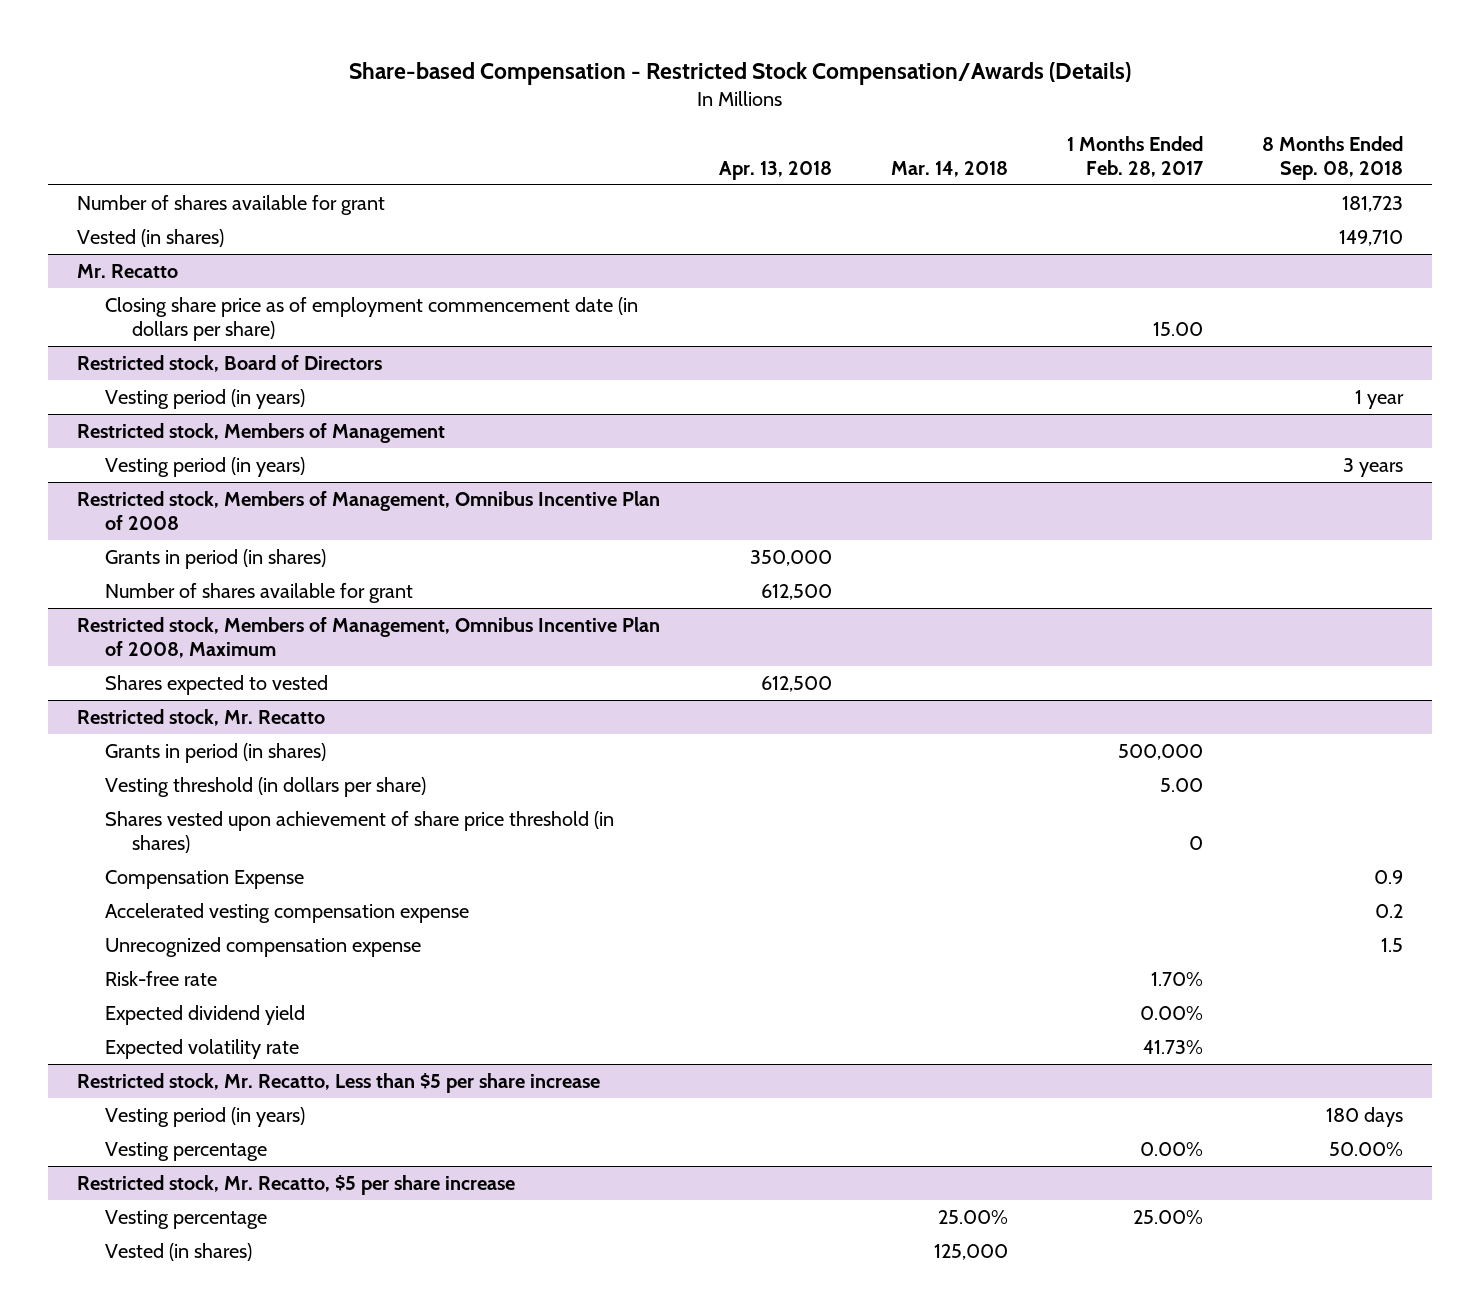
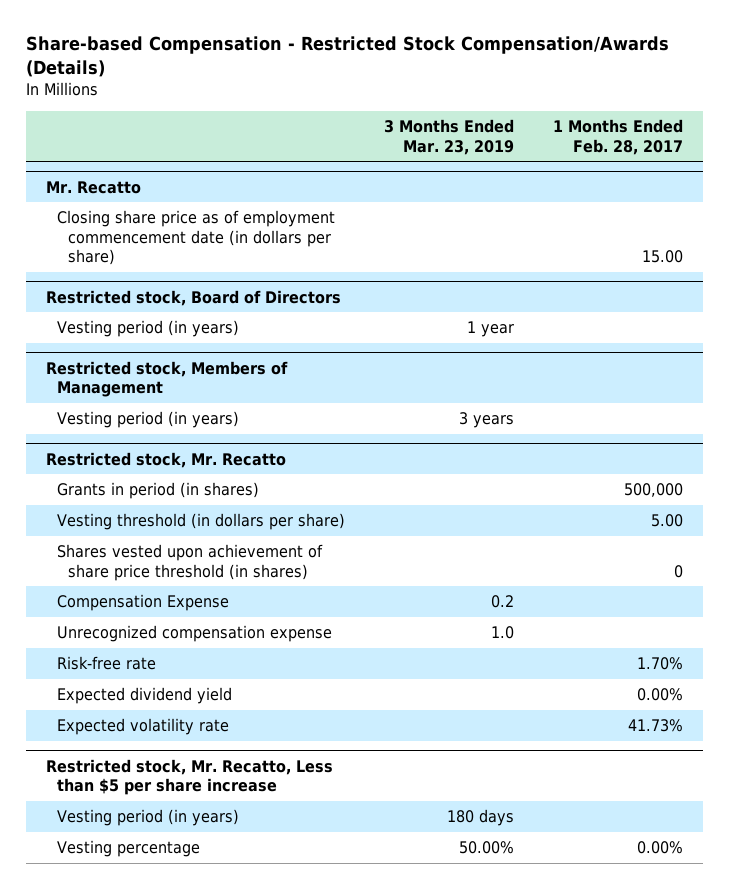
- | Apr. 13, 2018 | Mar. 14, 2018 | 1 Months Ended Feb. 28, 2017 | 8 Months Ended Sep. 08, 2018
+ | 3 Months Ended Mar. 23, 2019 | 1 Months Ended Feb. 28, 2017
- Number of shares available for grant | | | | 181,723
- Vested (in shares) | | | | 149,710
- Restricted stock, Members of Management, Omnibus Incentive Plan of 2008
- Grants in period (in shares) | 350,000 | | |
- Number of shares available for grant | 612,500 | | |
- Restricted stock, Members of Management, Omnibus Incentive Plan of 2008, Maximum
- Shares expected to vested | 612,500 | | |
@ Restricted stock, Mr. Recatto
- Accelerated vesting compensation expense | | | | 0.2
- Restricted stock, Mr. Recatto, $5 per share increase
- Vesting percentage | | 25.00% | 25.00% |
- Vested (in shares) | | 125,000 | |

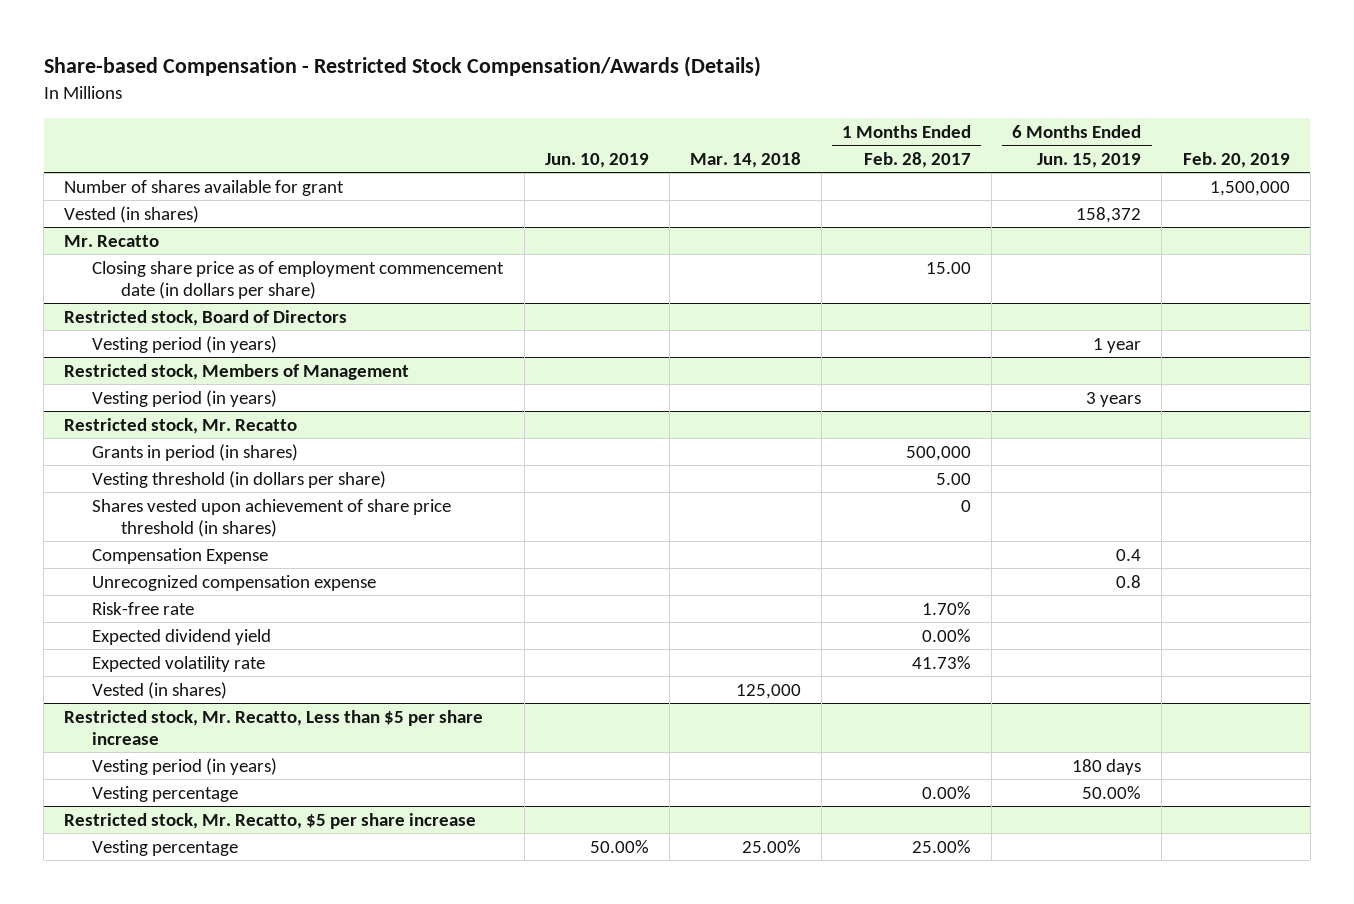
- | 3 Months Ended Mar. 23, 2019 | 1 Months Ended Feb. 28, 2017
+ | Jun. 10, 2019 | Mar. 14, 2018 | 1 Months Ended Feb. 28, 2017 | 6 Months Ended Jun. 15, 2019 | Feb. 20, 2019
+ Number of shares available for grant | | | | | 1,500,000
+ Vested (in shares) | | | | 158,372 |
@ Restricted stock, Mr. Recatto
+ Vested (in shares) | | 125,000 | | |
+ Restricted stock, Mr. Recatto, $5 per share increase
+ Vesting percentage | 50.00% | 25.00% | 25.00% | |

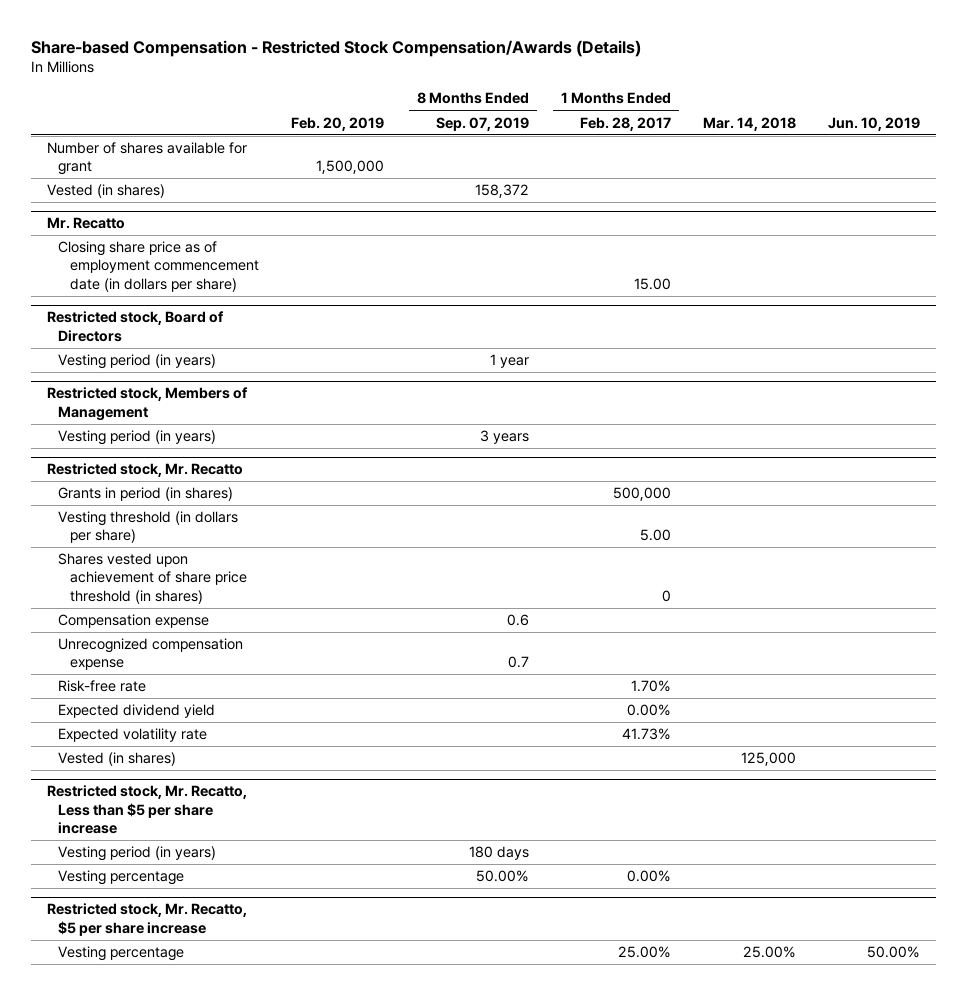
- | Jun. 10, 2019 | Mar. 14, 2018 | 1 Months Ended Feb. 28, 2017 | 6 Months Ended Jun. 15, 2019 | Feb. 20, 2019
+ | Feb. 20, 2019 | 8 Months Ended Sep. 07, 2019 | 1 Months Ended Feb. 28, 2017 | Mar. 14, 2018 | Jun. 10, 2019
@ Restricted stock, Mr. Recatto
- Compensation Expense | | | | 0.4 |
+ Compensation expense | | 0.6 | | |

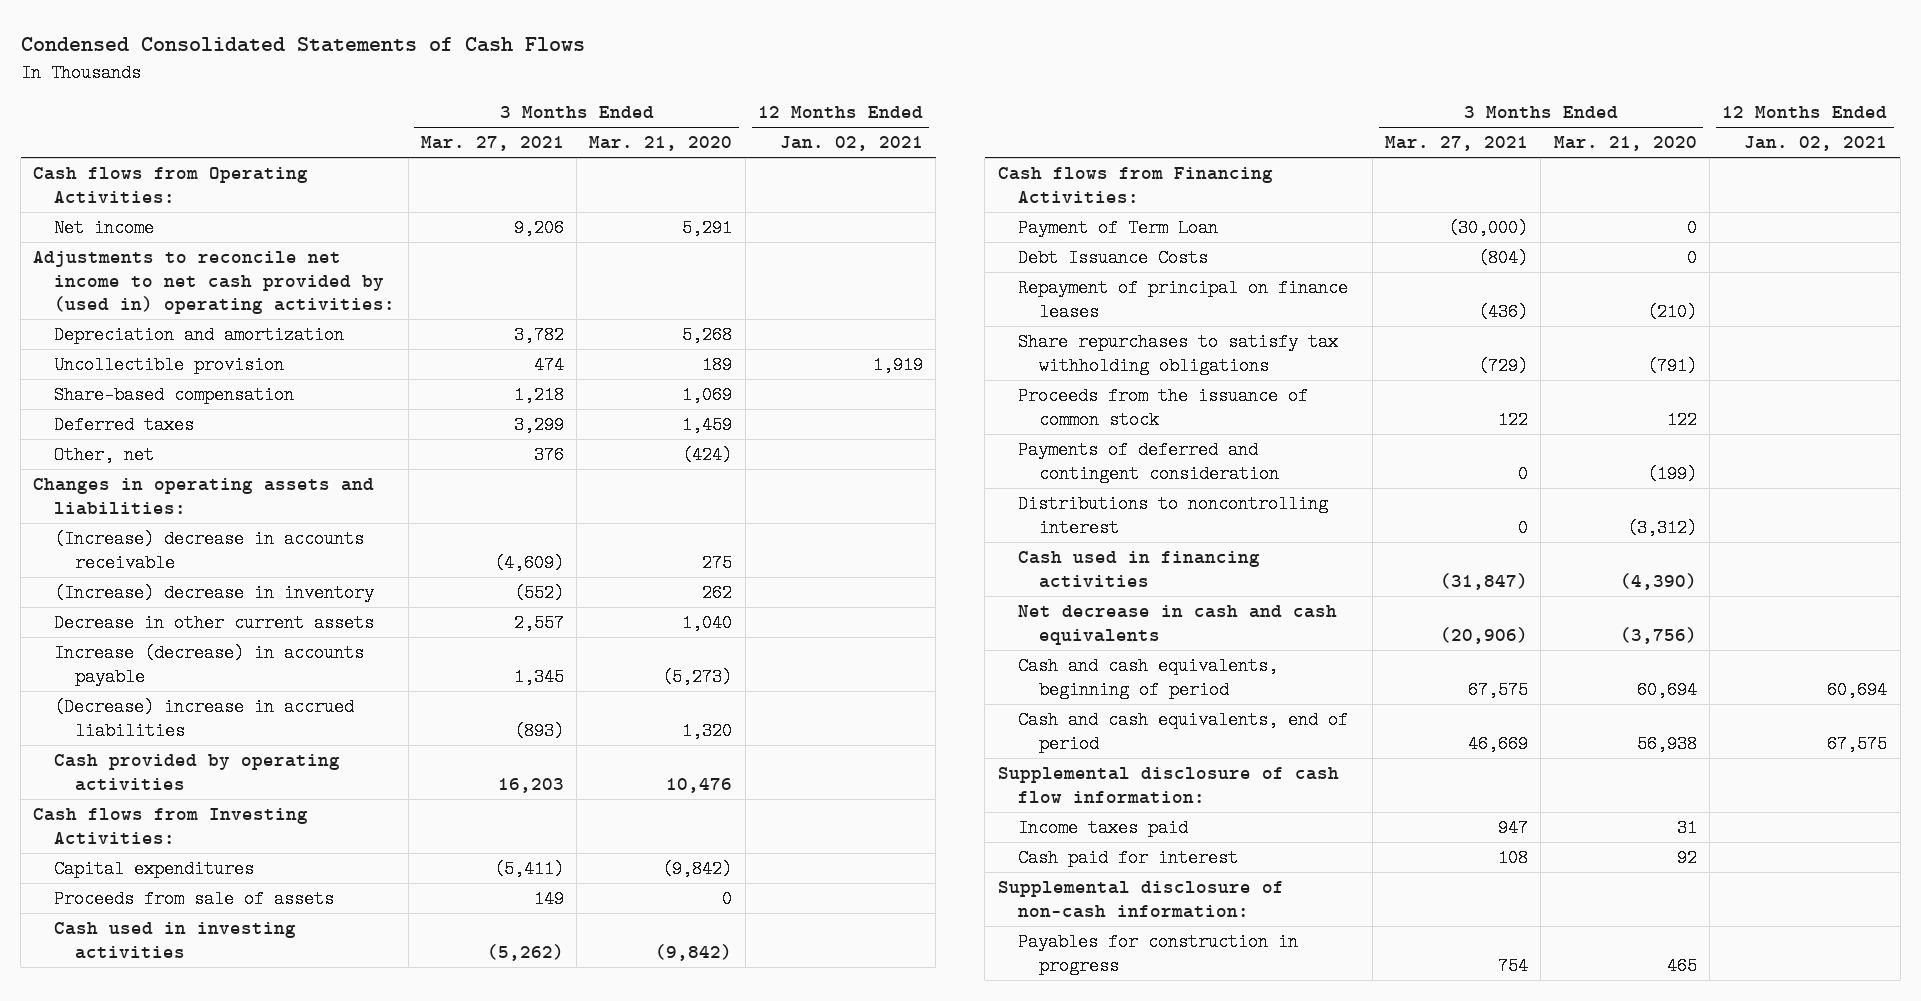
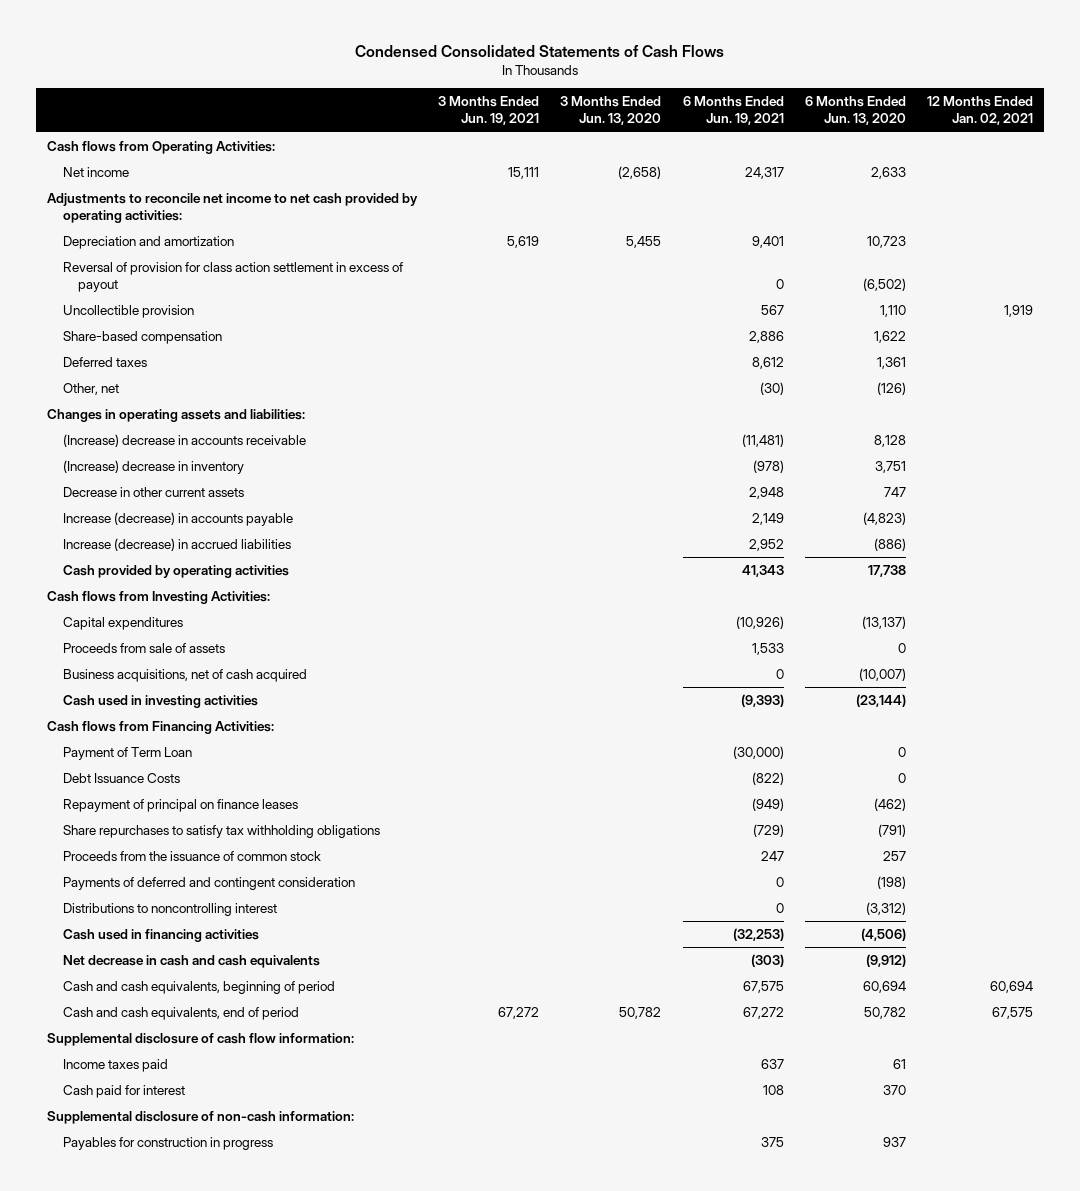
- | 3 Months Ended Mar. 27, 2021 | 3 Months Ended Mar. 21, 2020 | 12 Months Ended Jan. 02, 2021
+ | 3 Months Ended Jun. 19, 2021 | 3 Months Ended Jun. 13, 2020 | 6 Months Ended Jun. 19, 2021 | 6 Months Ended Jun. 13, 2020 | 12 Months Ended Jan. 02, 2021
- Adjustments to reconcile net income to net cash provided by (used in) operating activities:
+ Adjustments to reconcile net income to net cash provided by operating activities:
+ Reversal of provision for class action settlement in excess of payout | | | 0 | (6,502) |
- (Decrease) increase in accrued liabilities | (893) | 1,320 |
+ Increase (decrease) in accrued liabilities | | | 2,952 | (886) |
+ Business acquisitions, net of cash acquired | | | 0 | (10,007) |

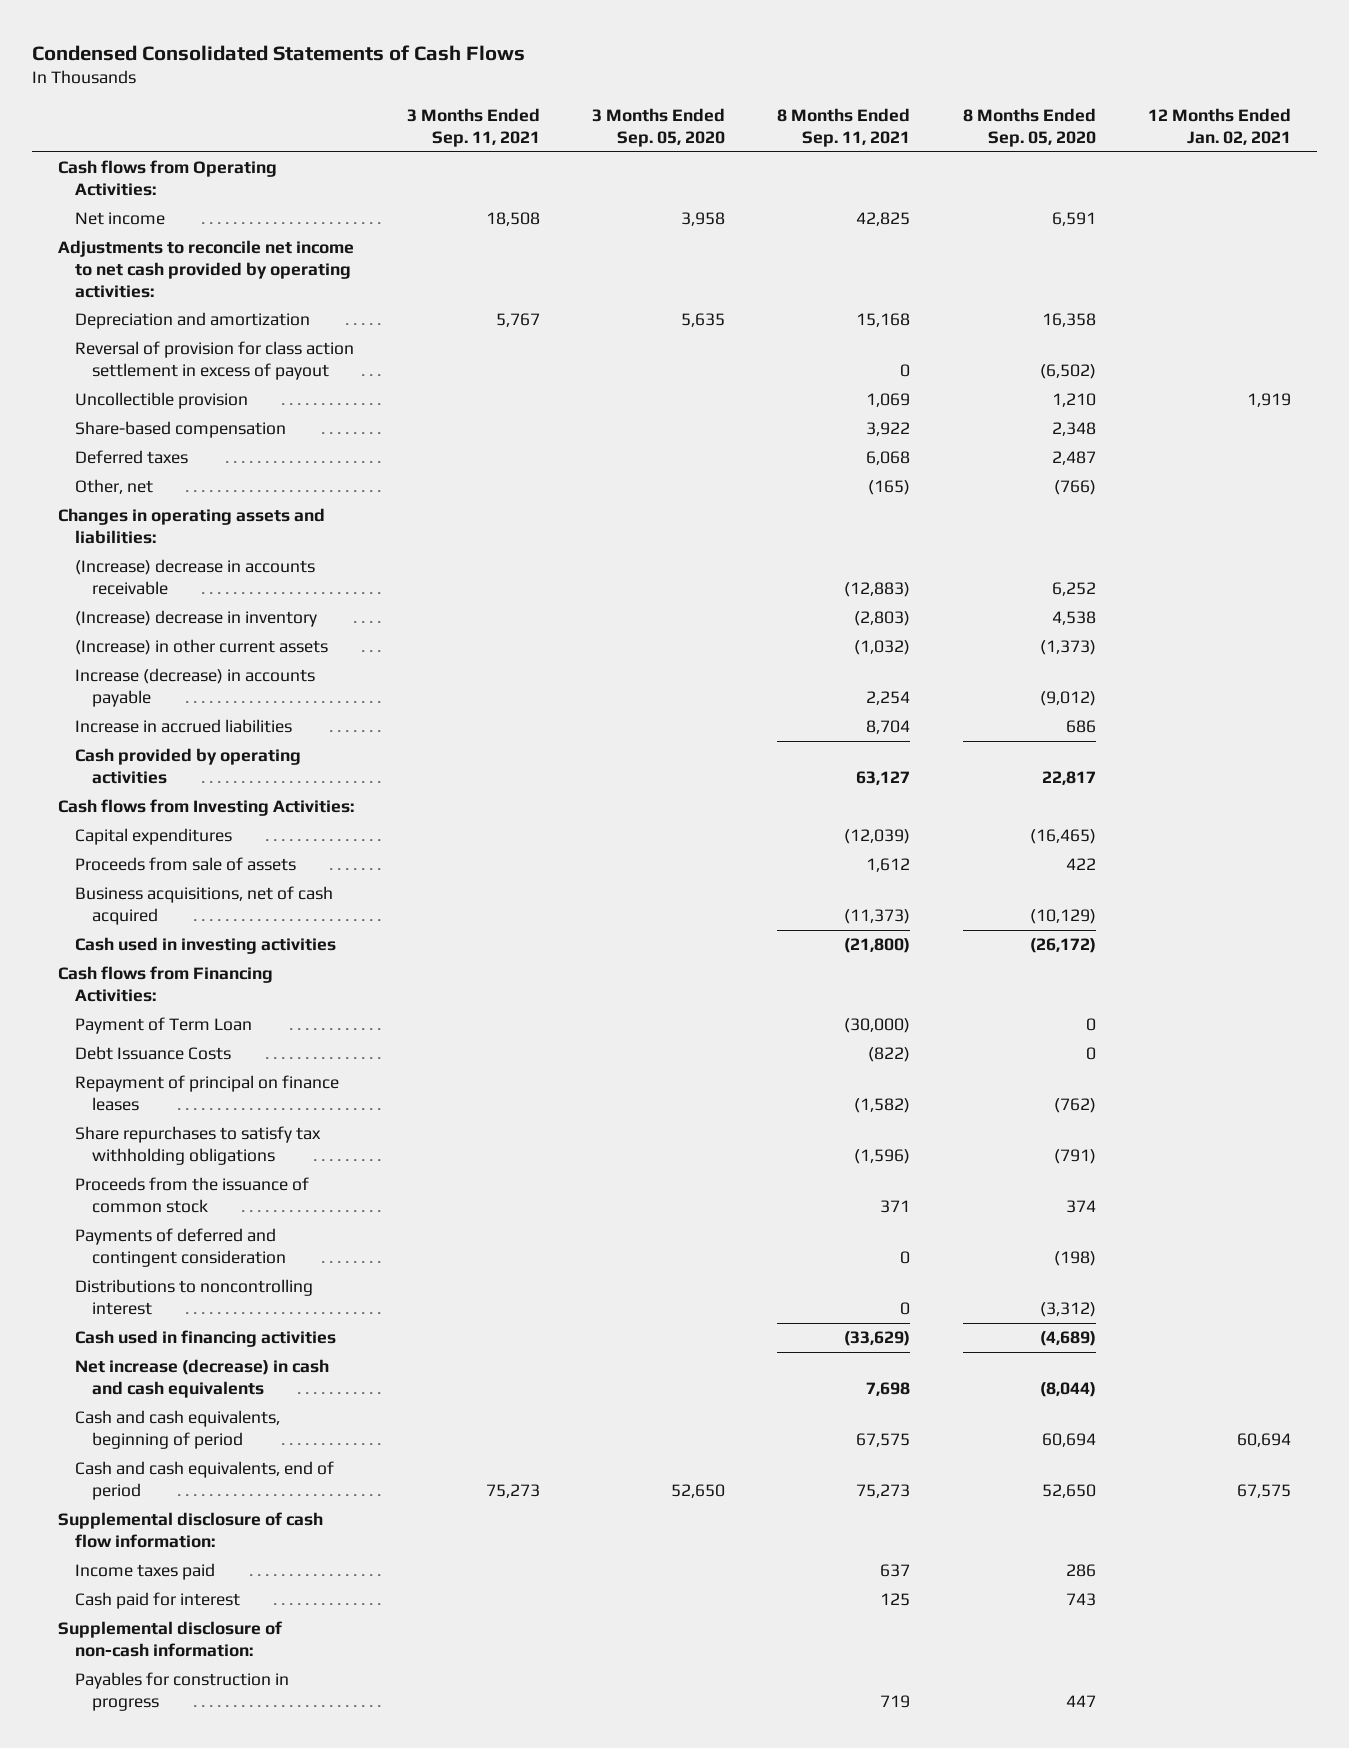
- | 3 Months Ended Jun. 19, 2021 | 3 Months Ended Jun. 13, 2020 | 6 Months Ended Jun. 19, 2021 | 6 Months Ended Jun. 13, 2020 | 12 Months Ended Jan. 02, 2021
+ | 3 Months Ended Sep. 11, 2021 | 3 Months Ended Sep. 05, 2020 | 8 Months Ended Sep. 11, 2021 | 8 Months Ended Sep. 05, 2020 | 12 Months Ended Jan. 02, 2021
- Decrease in other current assets | | | 2,948 | 747 |
+ (Increase) in other current assets | | | (1,032) | (1,373) |
- Increase (decrease) in accrued liabilities | | | 2,952 | (886) |
+ Increase in accrued liabilities | | | 8,704 | 686 |
- Net decrease in cash and cash equivalents | | | (303) | (9,912) |
+ Net increase (decrease) in cash and cash equivalents | | | 7,698 | (8,044) |

